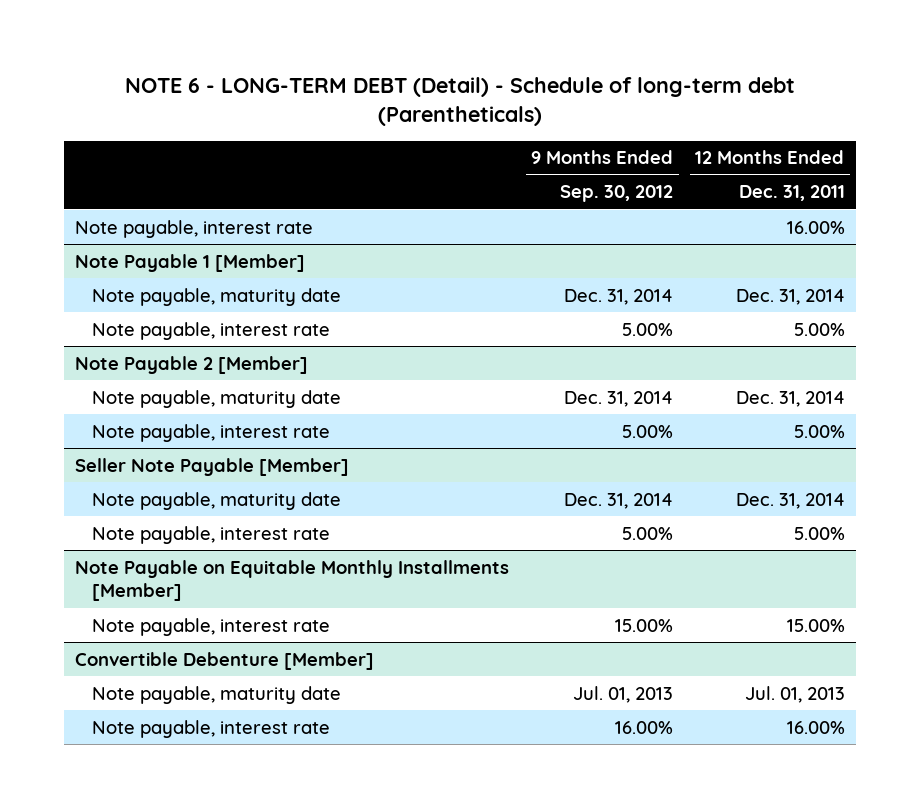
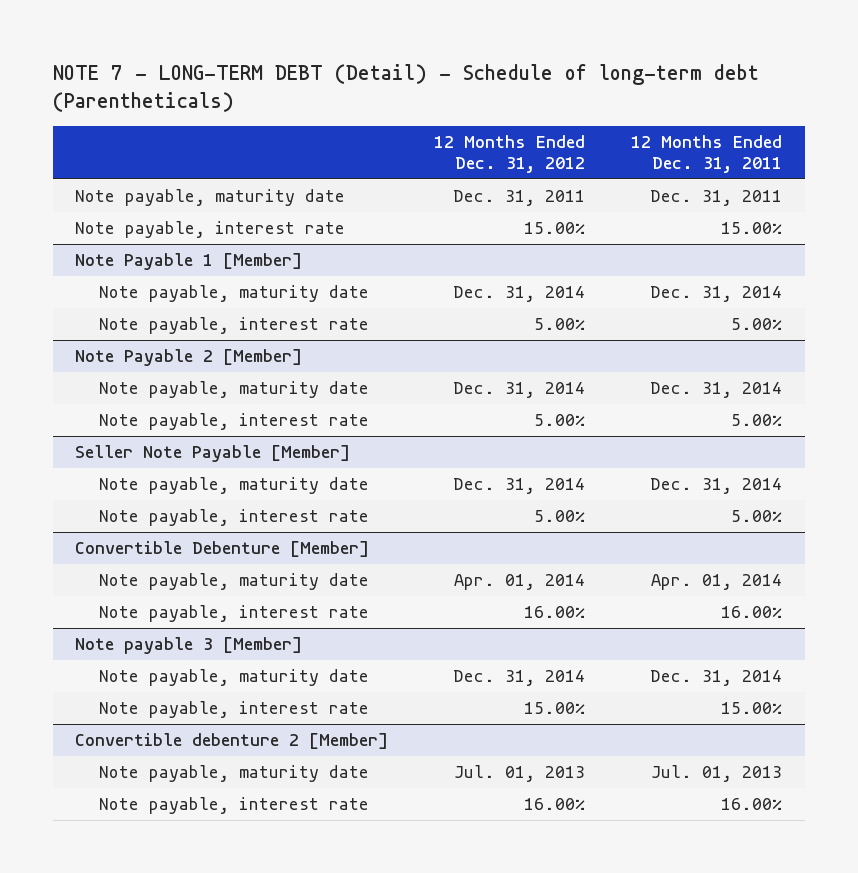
- NOTE 6 - LONG-TERM DEBT (Detail) - Schedule of long-term debt (Parentheticals)
+ NOTE 7 - LONG-TERM DEBT (Detail) - Schedule of long-term debt (Parentheticals)
- | 9 Months Ended Sep. 30, 2012 | 12 Months Ended Dec. 31, 2011
+ | 12 Months Ended Dec. 31, 2012 | 12 Months Ended Dec. 31, 2011
- Note payable, interest rate | | 16.00%
+ Note payable, maturity date | Dec. 31, 2011 | Dec. 31, 2011
+ Note payable, interest rate | 15.00% | 15.00%
- Note Payable on Equitable Monthly Installments [Member]
- Note payable, interest rate | 15.00% | 15.00%
@ Convertible Debenture [Member]
+ Note payable, maturity date | Apr. 01, 2014 | Apr. 01, 2014
+ Note payable, interest rate | 16.00% | 16.00%
+ Note payable 3 [Member]
+ Note payable, maturity date | Dec. 31, 2014 | Dec. 31, 2014
+ Note payable, interest rate | 15.00% | 15.00%
+ Convertible debenture 2 [Member]

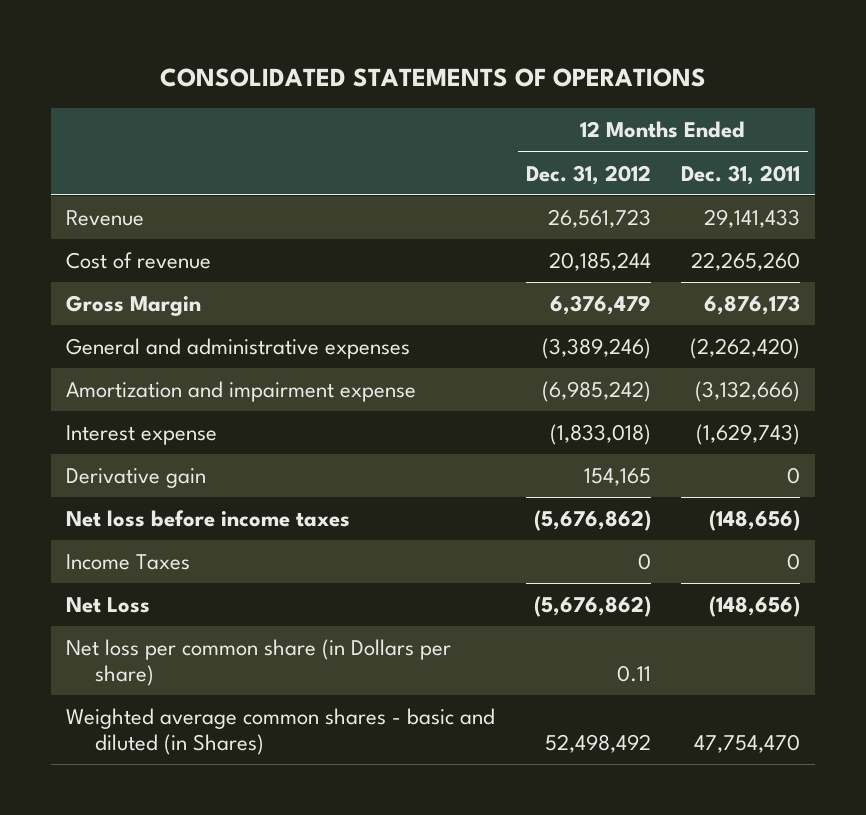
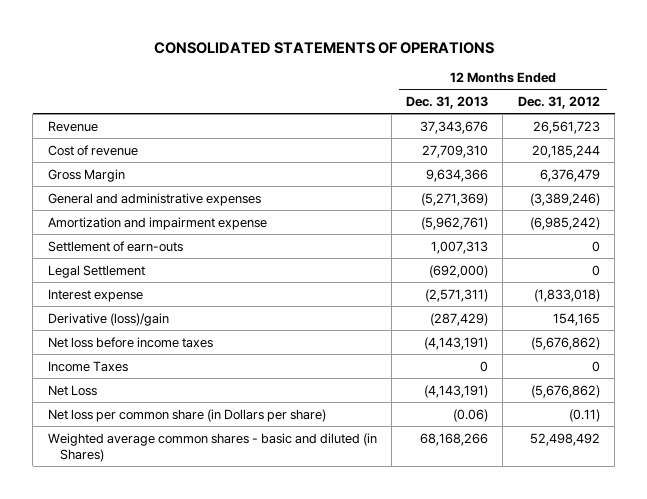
- | 12 Months Ended Dec. 31, 2012 | 12 Months Ended Dec. 31, 2011
+ | 12 Months Ended Dec. 31, 2013 | 12 Months Ended Dec. 31, 2012
+ Settlement of earn-outs | 1,007,313 | 0
+ Legal Settlement | (692,000) | 0
- Derivative gain | 154,165 | 0
+ Derivative (loss)/gain | (287,429) | 154,165
- Net loss per common share (in Dollars per share) | 0.11 |
+ Net loss per common share (in Dollars per share) | (0.06) | (0.11)

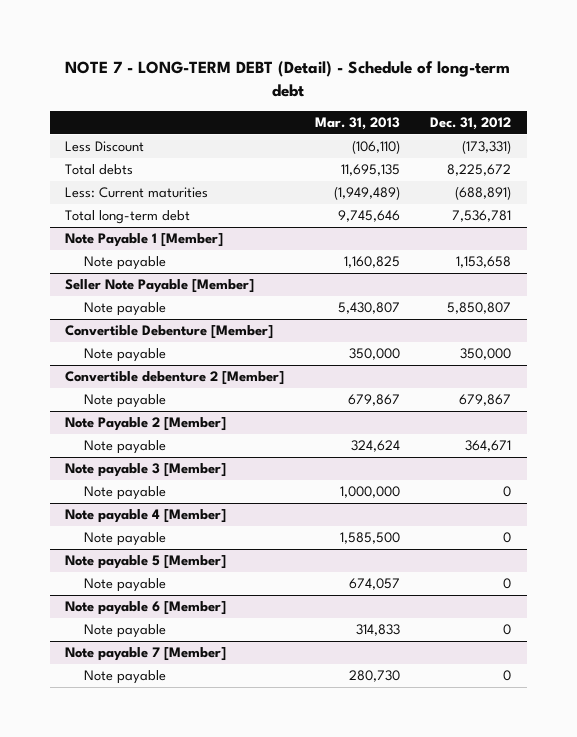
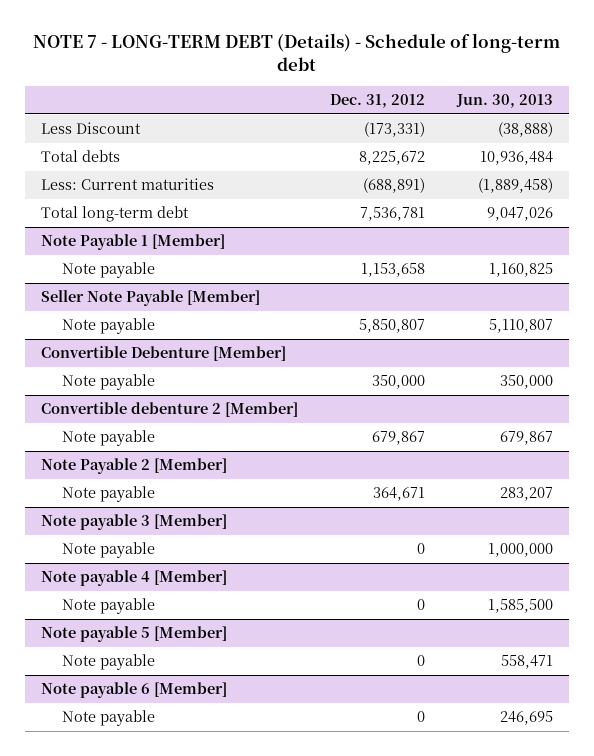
- NOTE 7 - LONG-TERM DEBT (Detail) - Schedule of long-term debt
+ NOTE 7 - LONG-TERM DEBT (Details) - Schedule of long-term debt
- | Mar. 31, 2013 | Dec. 31, 2012
+ | Dec. 31, 2012 | Jun. 30, 2013
- Note payable 7 [Member]
- Note payable | 280,730 | 0

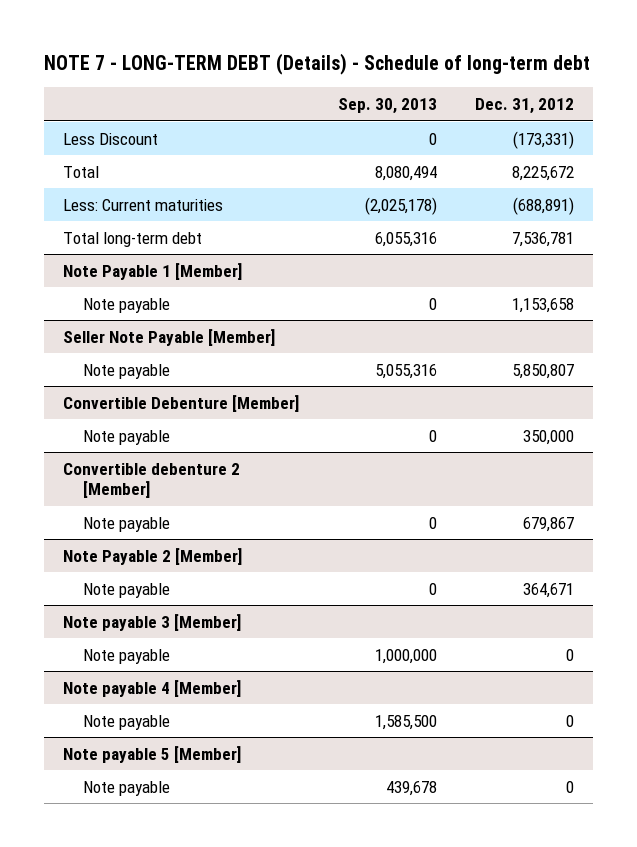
- | Dec. 31, 2012 | Jun. 30, 2013
+ | Sep. 30, 2013 | Dec. 31, 2012
- Total debts | 8,225,672 | 10,936,484
+ Total | 8,080,494 | 8,225,672
- Note payable 6 [Member]
- Note payable | 0 | 246,695

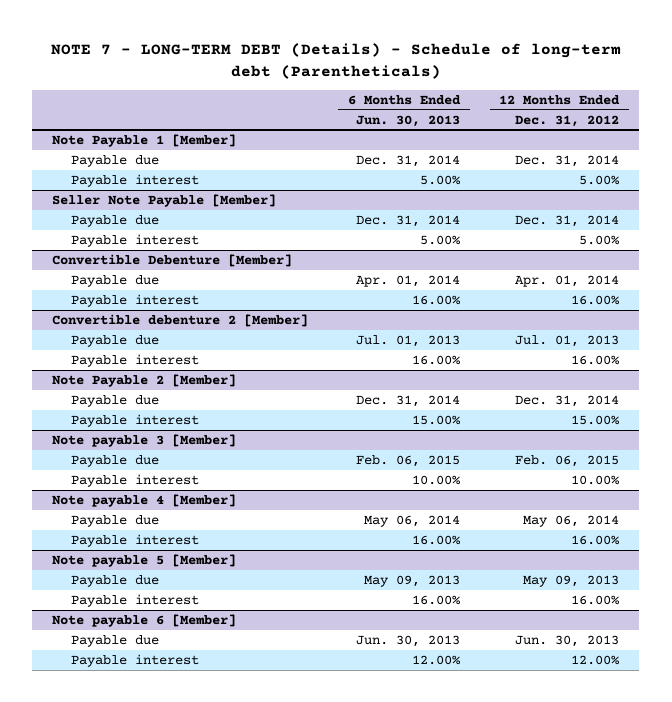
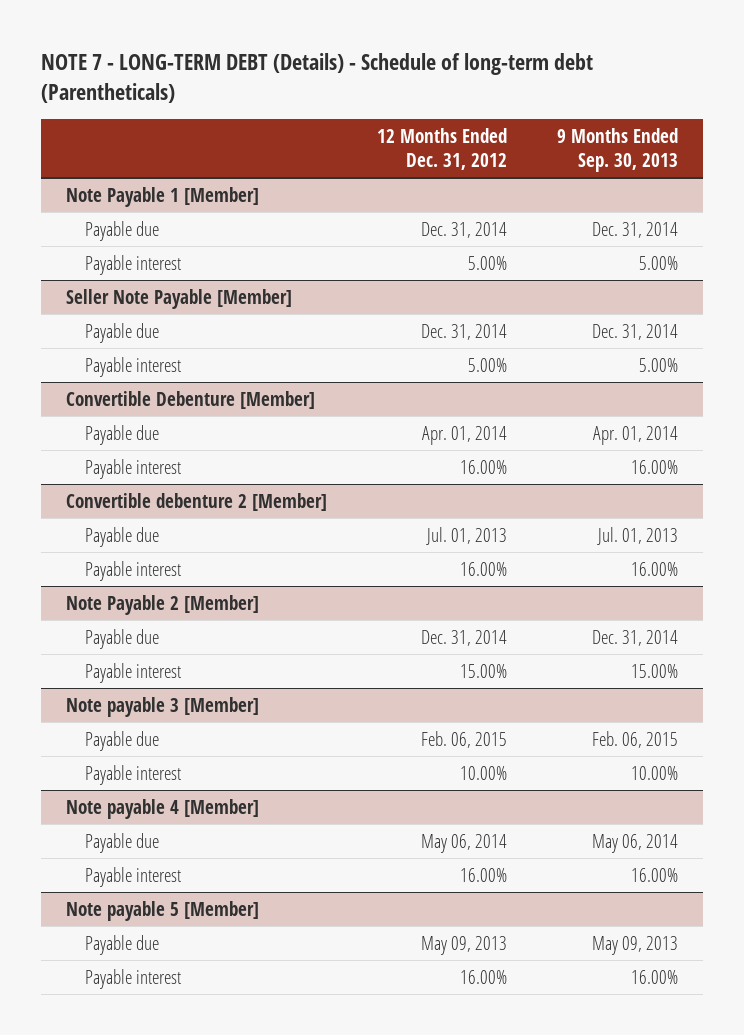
- | 6 Months Ended Jun. 30, 2013 | 12 Months Ended Dec. 31, 2012
+ | 12 Months Ended Dec. 31, 2012 | 9 Months Ended Sep. 30, 2013
- Note payable 6 [Member]
- Payable due | Jun. 30, 2013 | Jun. 30, 2013
- Payable interest | 12.00% | 12.00%

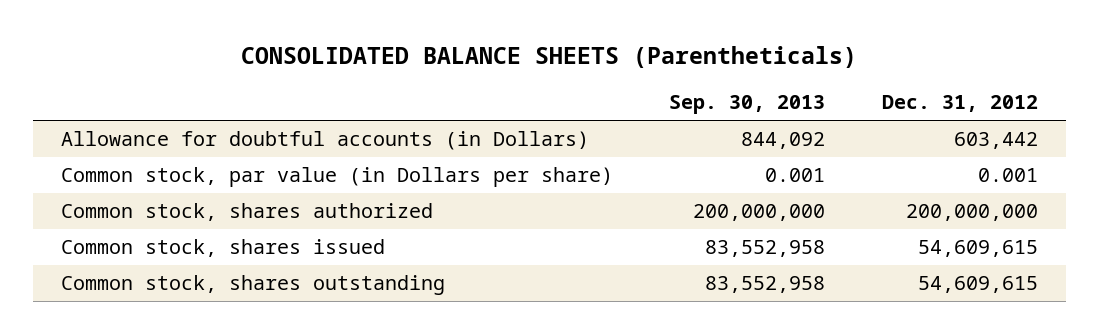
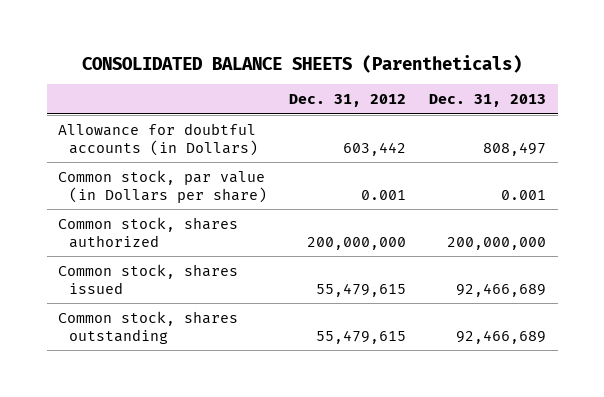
- | Sep. 30, 2013 | Dec. 31, 2012
+ | Dec. 31, 2012 | Dec. 31, 2013
- Common stock, shares issued | 83,552,958 | 54,609,615
- Common stock, shares outstanding | 83,552,958 | 54,609,615
+ Common stock, shares issued | 55,479,615 | 92,466,689
+ Common stock, shares outstanding | 55,479,615 | 92,466,689

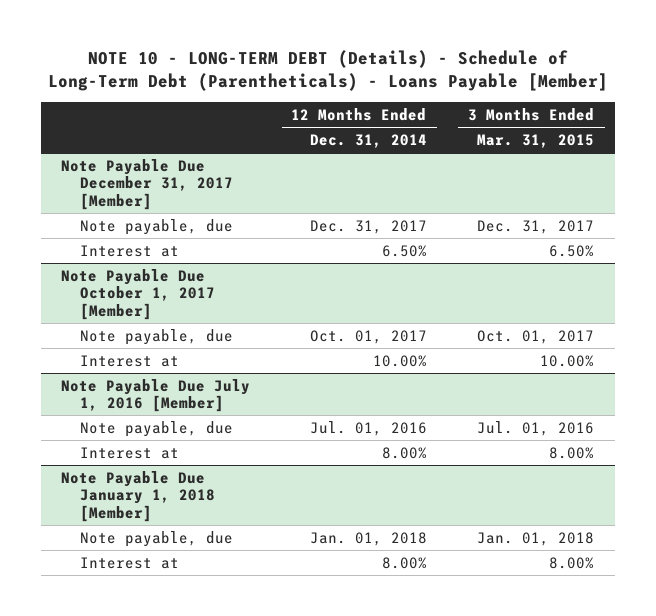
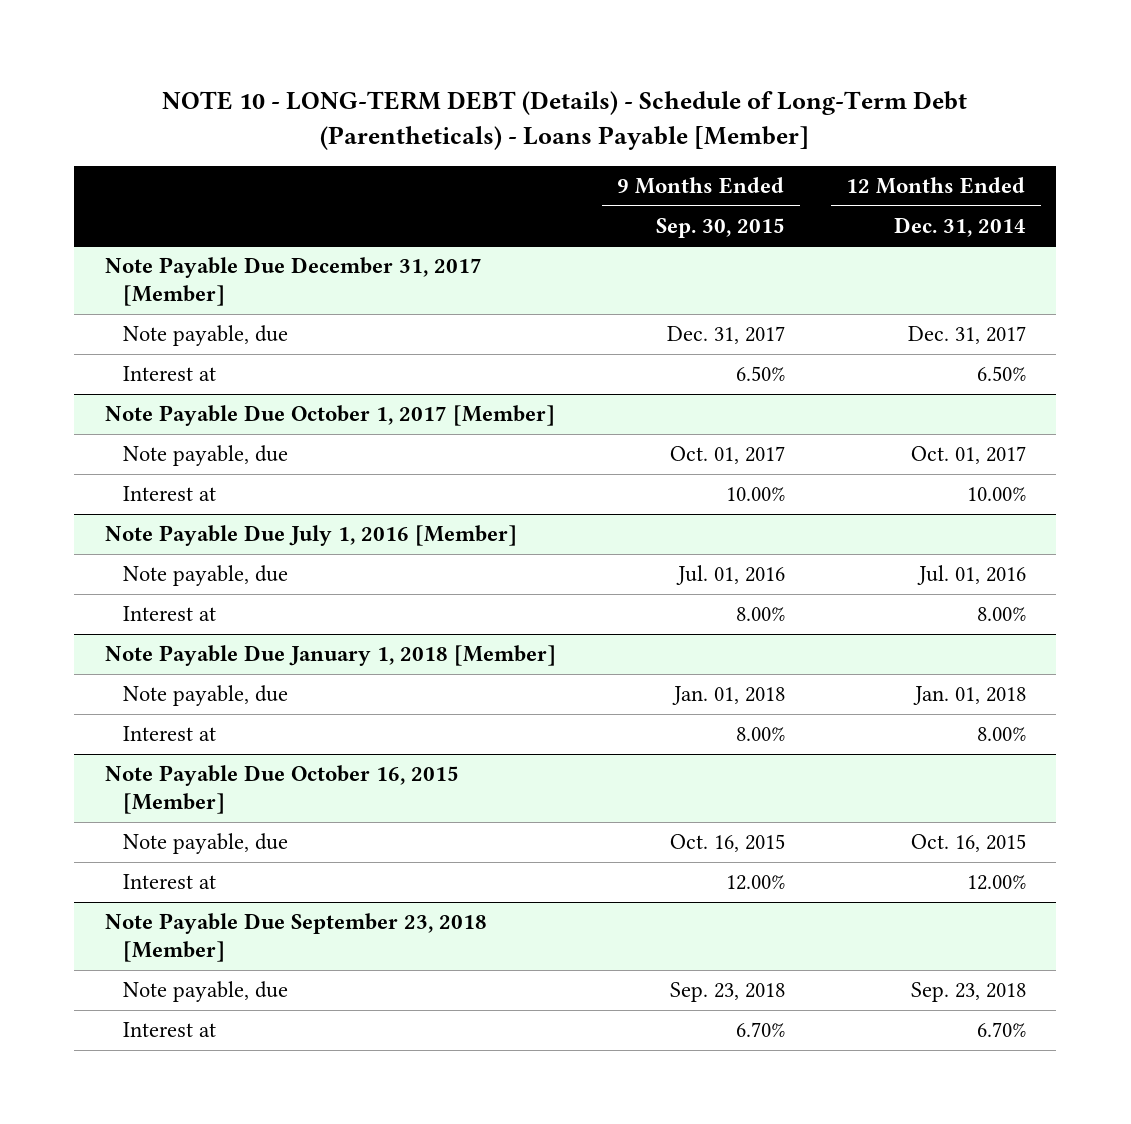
- | 12 Months Ended Dec. 31, 2014 | 3 Months Ended Mar. 31, 2015
+ | 9 Months Ended Sep. 30, 2015 | 12 Months Ended Dec. 31, 2014
+ Note Payable Due October 16, 2015 [Member]
+ Note payable, due | Oct. 16, 2015 | Oct. 16, 2015
+ Interest at | 12.00% | 12.00%
+ Note Payable Due September 23, 2018 [Member]
+ Note payable, due | Sep. 23, 2018 | Sep. 23, 2018
+ Interest at | 6.70% | 6.70%

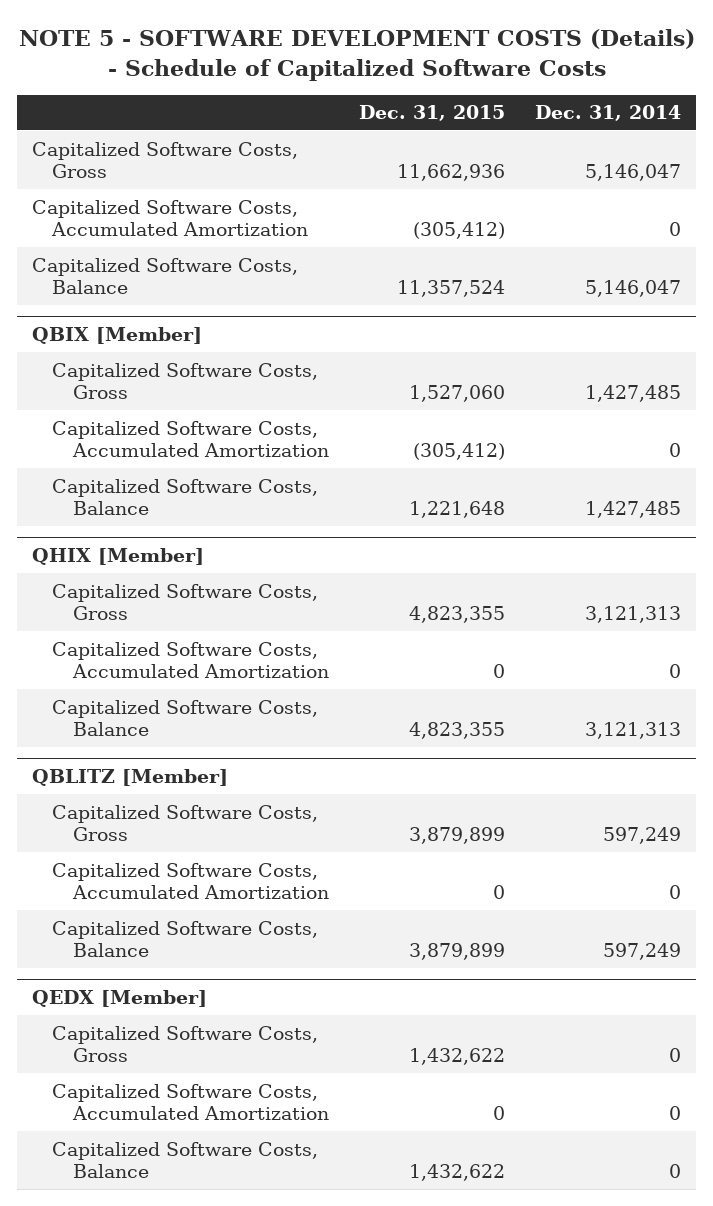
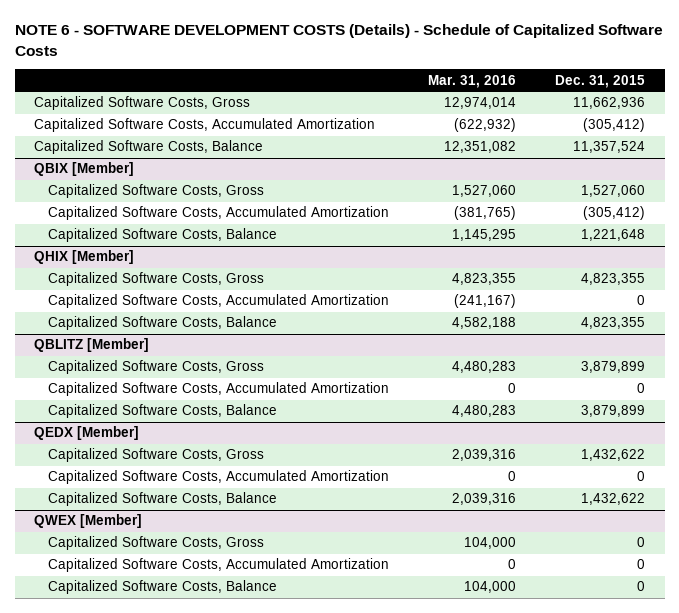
- NOTE 5 - SOFTWARE DEVELOPMENT COSTS (Details) - Schedule of Capitalized Software Costs
+ NOTE 6 - SOFTWARE DEVELOPMENT COSTS (Details) - Schedule of Capitalized Software Costs
- | Dec. 31, 2015 | Dec. 31, 2014
+ | Mar. 31, 2016 | Dec. 31, 2015
+ QWEX [Member]
+ Capitalized Software Costs, Gross | 104,000 | 0
+ Capitalized Software Costs, Accumulated Amortization | 0 | 0
+ Capitalized Software Costs, Balance | 104,000 | 0

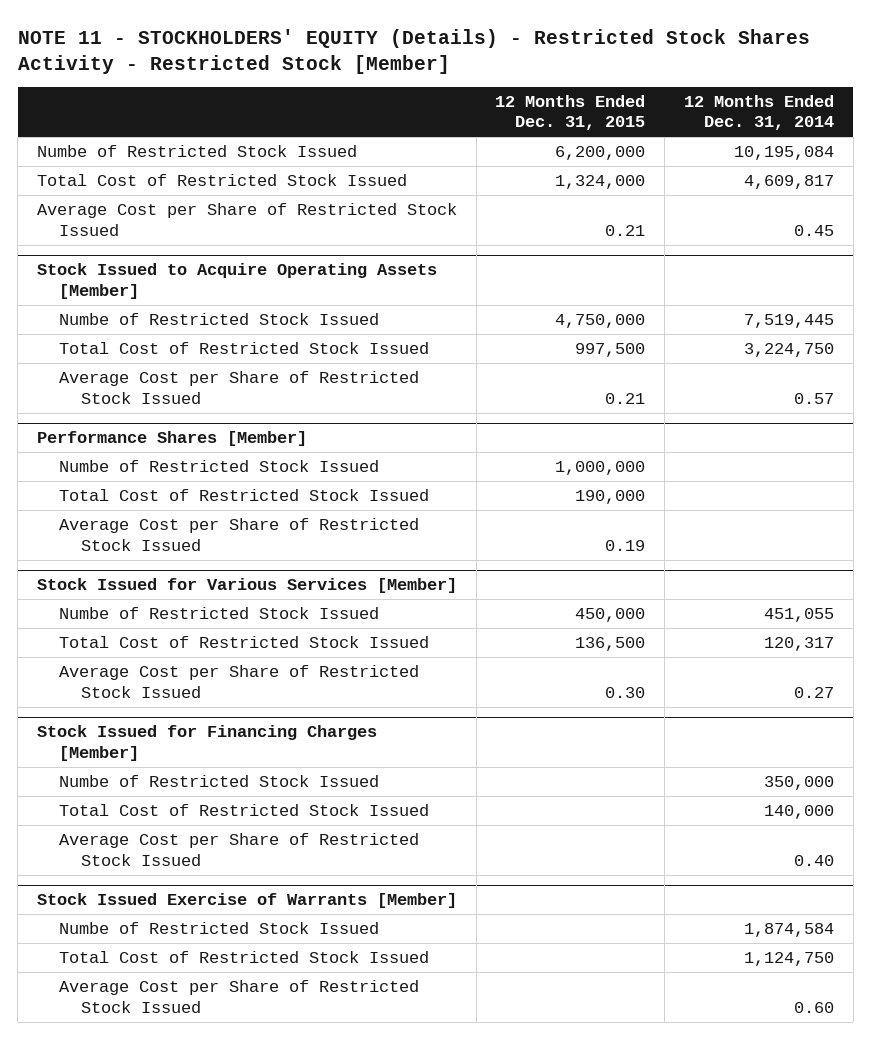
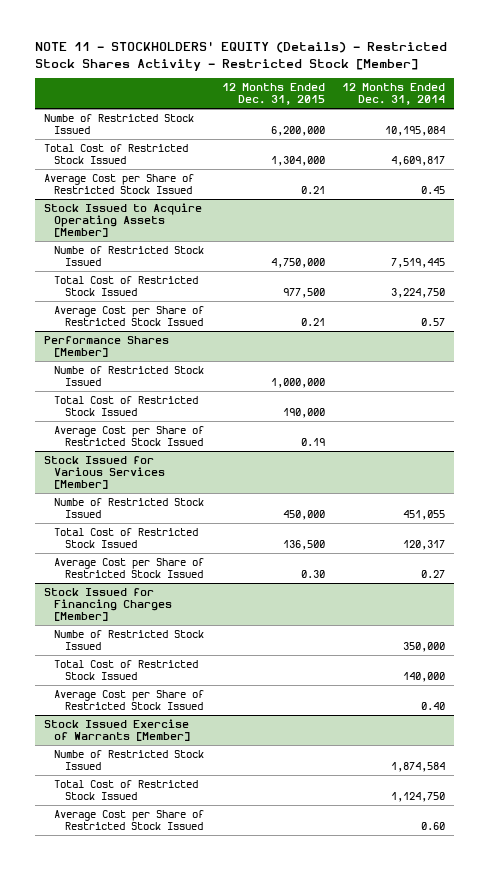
- Total Cost of Restricted Stock Issued | 1,324,000 | 4,609,817
+ Total Cost of Restricted Stock Issued | 1,304,000 | 4,609,817
@ Stock Issued to Acquire Operating Assets [Member]
- Total Cost of Restricted Stock Issued | 997,500 | 3,224,750
+ Total Cost of Restricted Stock Issued | 977,500 | 3,224,750

